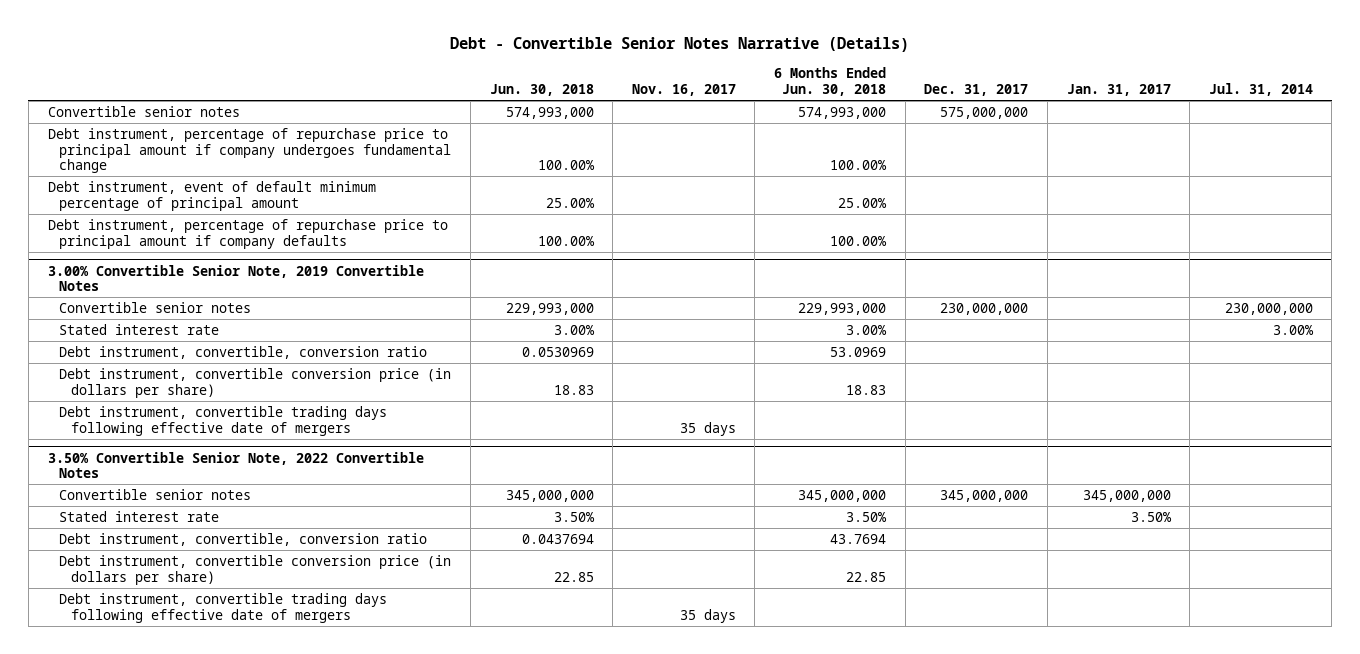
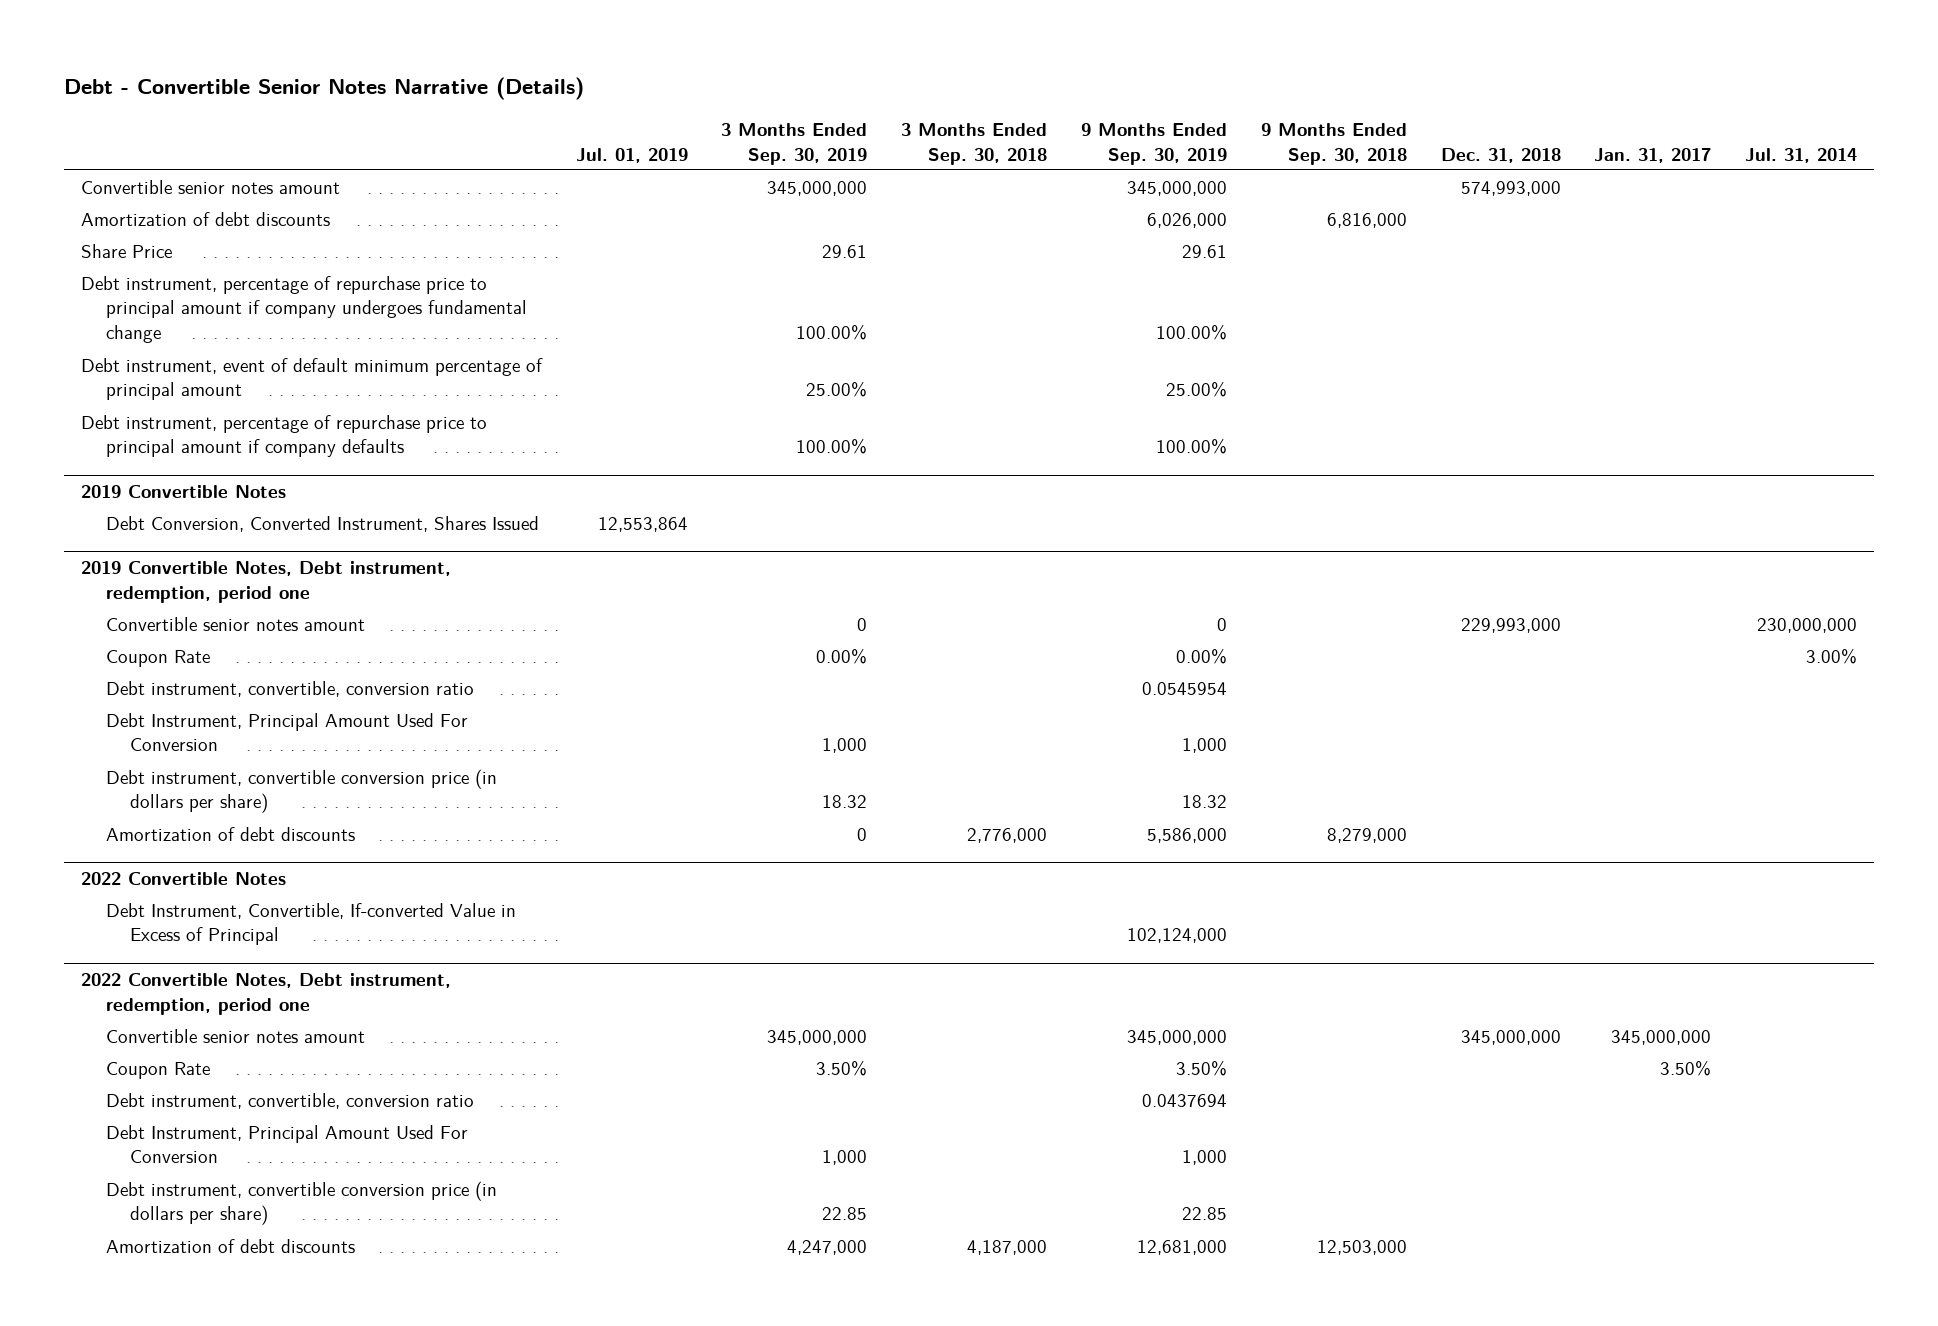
- | Jun. 30, 2018 | Nov. 16, 2017 | 6 Months Ended Jun. 30, 2018 | Dec. 31, 2017 | Jan. 31, 2017 | Jul. 31, 2014
+ | Jul. 01, 2019 | 3 Months Ended Sep. 30, 2019 | 3 Months Ended Sep. 30, 2018 | 9 Months Ended Sep. 30, 2019 | 9 Months Ended Sep. 30, 2018 | Dec. 31, 2018 | Jan. 31, 2017 | Jul. 31, 2014
- Convertible senior notes | 574,993,000 | | 574,993,000 | 575,000,000 | |
+ Convertible senior notes amount | | 345,000,000 | | 345,000,000 | | 574,993,000 | |
+ Amortization of debt discounts | | | | 6,026,000 | 6,816,000 | | |
+ Share Price | | 29.61 | | 29.61 | | | |
- 3.00% Convertible Senior Note, 2019 Convertible Notes
- Convertible senior notes | 229,993,000 | | 229,993,000 | 230,000,000 | | 230,000,000
- Stated interest rate | 3.00% | | 3.00% | | | 3.00%
- Debt instrument, convertible, conversion ratio | 0.0530969 | | 53.0969 | | |
- Debt instrument, convertible conversion price (in dollars per share) | 18.83 | | 18.83 | | |
- Debt instrument, convertible trading days following effective date of mergers | | 35 days | | | |
- 3.50% Convertible Senior Note, 2022 Convertible Notes
- Convertible senior notes | 345,000,000 | | 345,000,000 | 345,000,000 | 345,000,000 |
- Stated interest rate | 3.50% | | 3.50% | | 3.50% |
- Debt instrument, convertible, conversion ratio | 0.0437694 | | 43.7694 | | |
- Debt instrument, convertible conversion price (in dollars per share) | 22.85 | | 22.85 | | |
- Debt instrument, convertible trading days following effective date of mergers | | 35 days | | | |
+ 2019 Convertible Notes
+ Debt Conversion, Converted Instrument, Shares Issued | 12,553,864 | | | | | | |
+ 2019 Convertible Notes, Debt instrument, redemption, period one
+ Convertible senior notes amount | | 0 | | 0 | | 229,993,000 | | 230,000,000
+ Coupon Rate | | 0.00% | | 0.00% | | | | 3.00%
+ Debt instrument, convertible, conversion ratio | | | | 0.0545954 | | | |
+ Debt Instrument, Principal Amount Used For Conversion | | 1,000 | | 1,000 | | | |
+ Debt instrument, convertible conversion price (in dollars per share) | | 18.32 | | 18.32 | | | |
+ Amortization of debt discounts | | 0 | 2,776,000 | 5,586,000 | 8,279,000 | | |
+ 2022 Convertible Notes
+ Debt Instrument, Convertible, If-converted Value in Excess of Principal | | | | 102,124,000 | | | |
+ 2022 Convertible Notes, Debt instrument, redemption, period one
+ Convertible senior notes amount | | 345,000,000 | | 345,000,000 | | 345,000,000 | 345,000,000 |
+ Coupon Rate | | 3.50% | | 3.50% | | | 3.50% |
+ Debt instrument, convertible, conversion ratio | | | | 0.0437694 | | | |
+ Debt Instrument, Principal Amount Used For Conversion | | 1,000 | | 1,000 | | | |
+ Debt instrument, convertible conversion price (in dollars per share) | | 22.85 | | 22.85 | | | |
+ Amortization of debt discounts | | 4,247,000 | 4,187,000 | 12,681,000 | 12,503,000 | | |

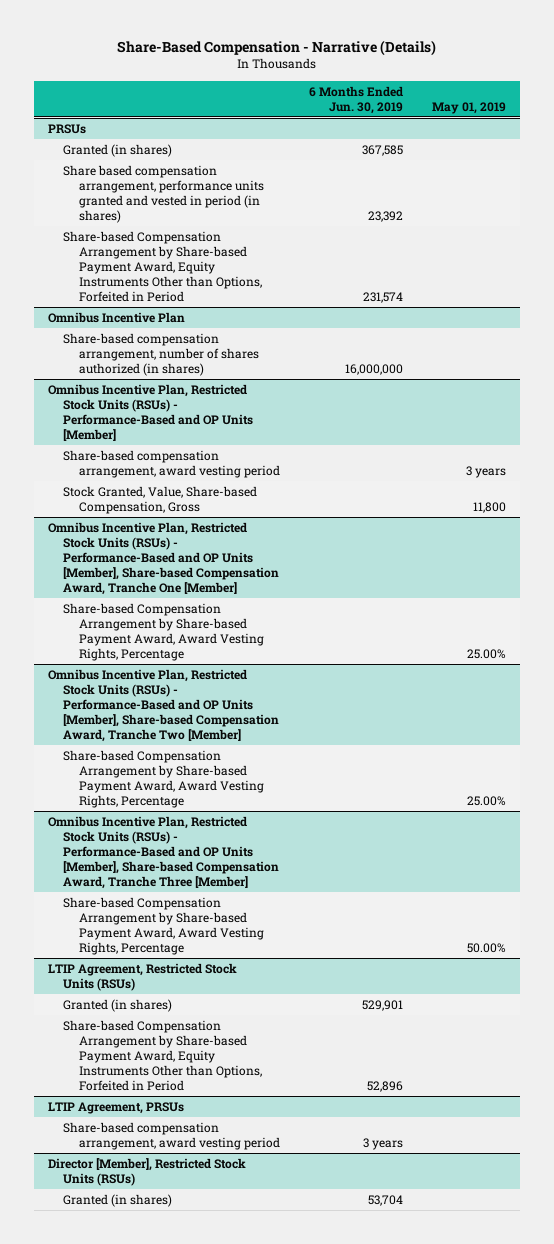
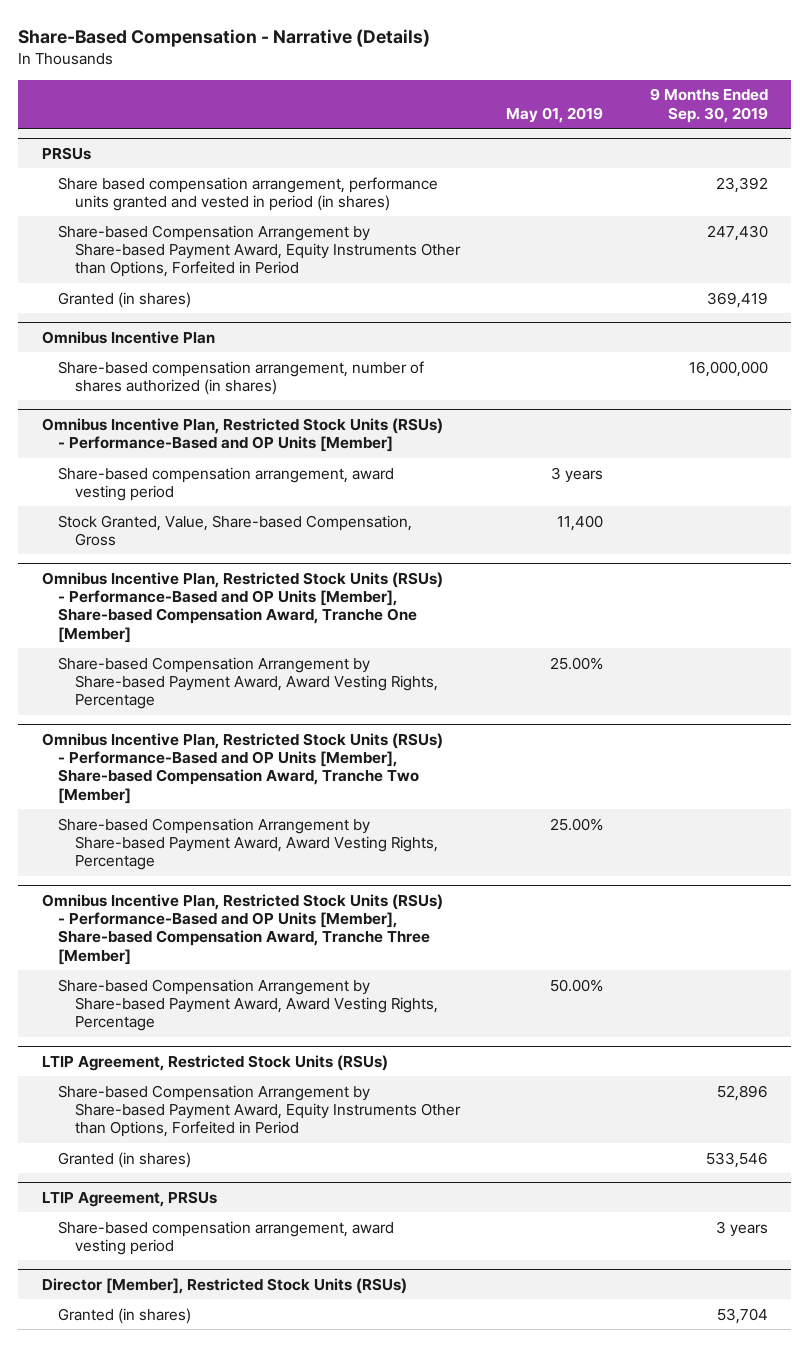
- | 6 Months Ended Jun. 30, 2019 | May 01, 2019
+ | May 01, 2019 | 9 Months Ended Sep. 30, 2019
@ PRSUs
moved down: Granted (in shares) | | 369,419
@ Omnibus Incentive Plan, Restricted Stock Units (RSUs) - Performance-Based and OP Units [Member]
- Stock Granted, Value, Share-based Compensation, Gross | | 11,800
+ Stock Granted, Value, Share-based Compensation, Gross | 11,400 |
@ LTIP Agreement, Restricted Stock Units (RSUs)
moved down: Granted (in shares) | | 533,546

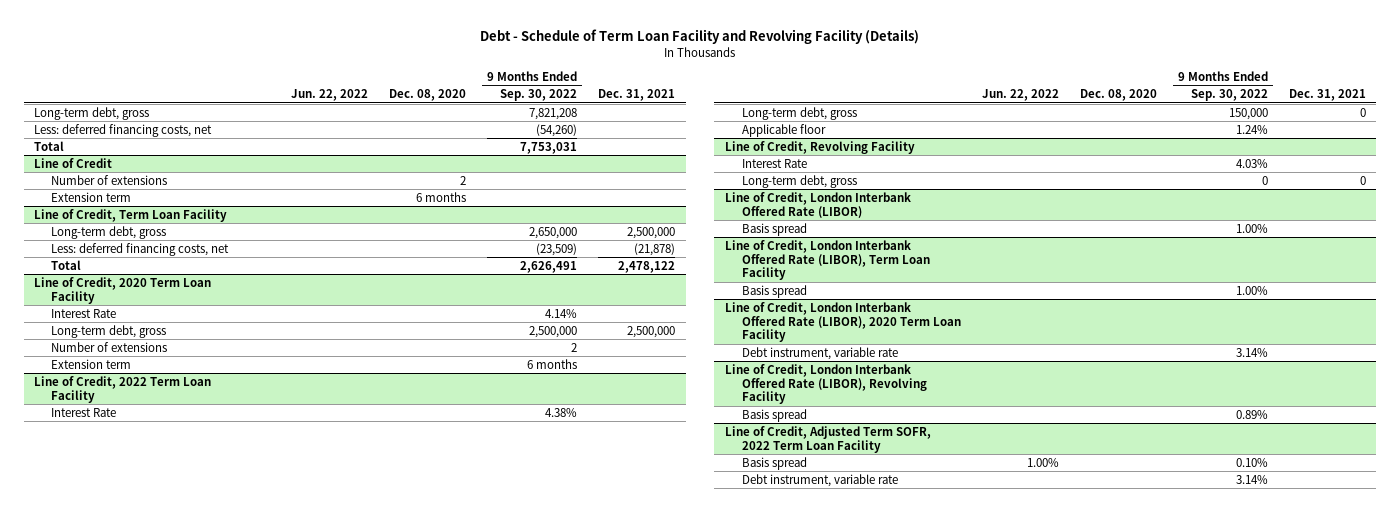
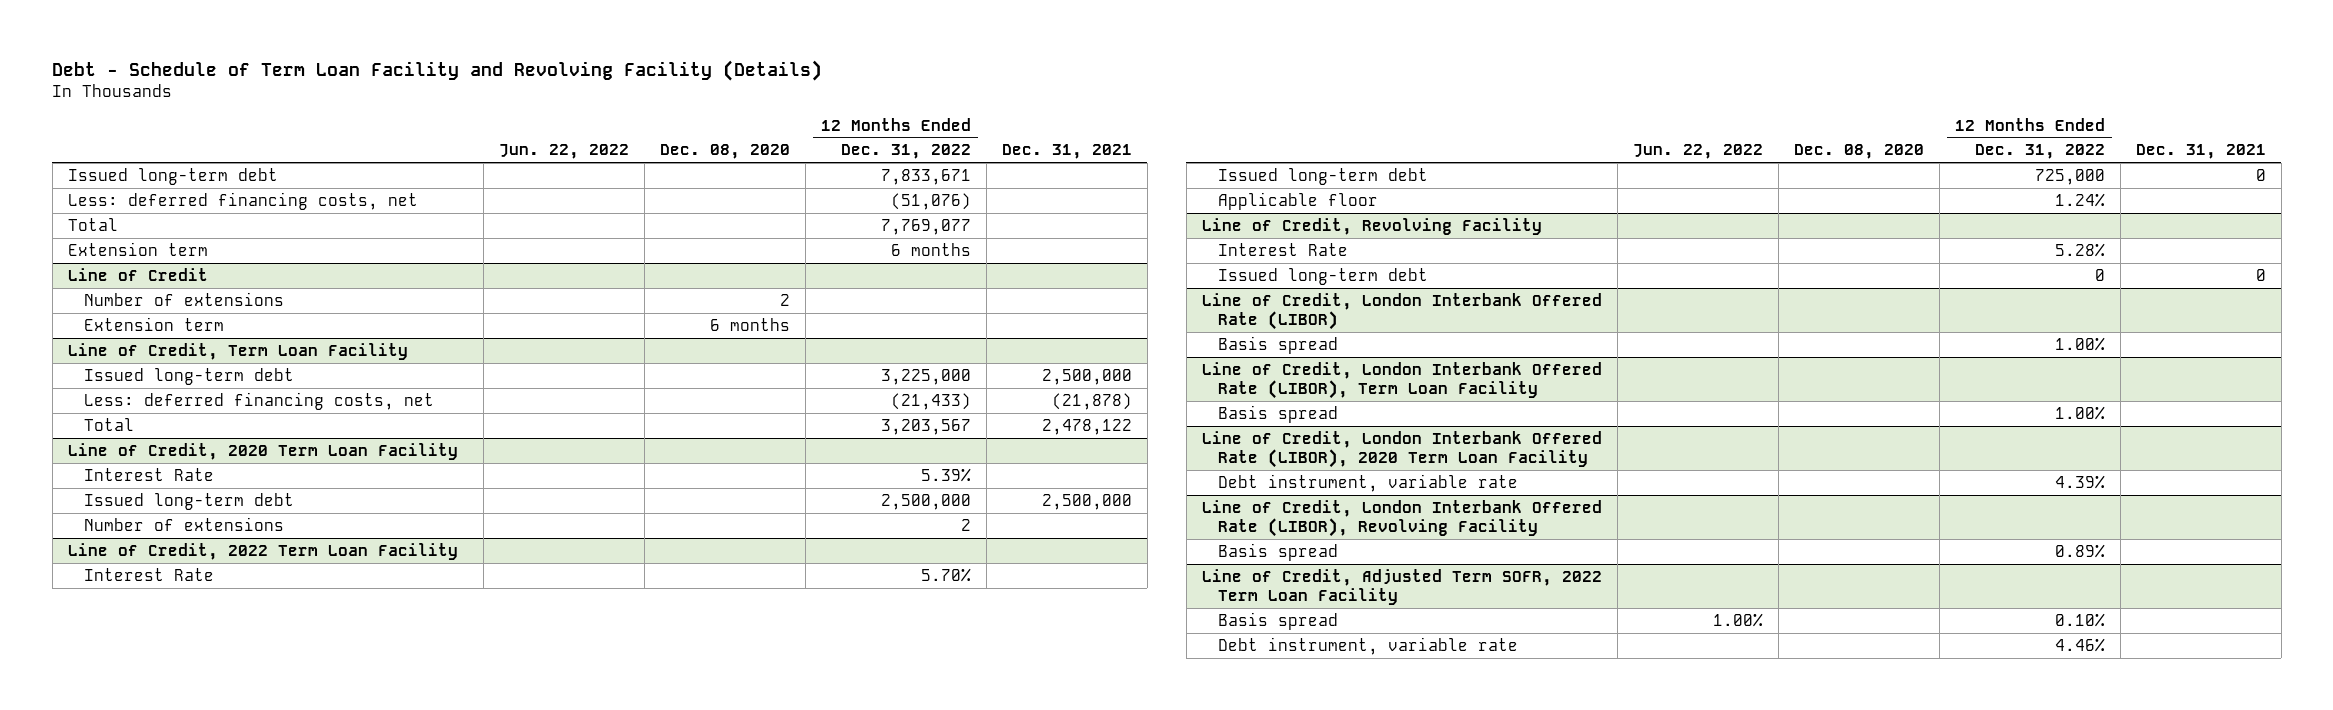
- | Jun. 22, 2022 | Dec. 08, 2020 | 9 Months Ended Sep. 30, 2022 | Dec. 31, 2021
+ | Jun. 22, 2022 | Dec. 08, 2020 | 12 Months Ended Dec. 31, 2022 | Dec. 31, 2021
- Long-term debt, gross | | | 7,821,208 |
+ Issued long-term debt | | | 7,833,671 |
+ Extension term | | | 6 months |
@ Line of Credit, Term Loan Facility
- Long-term debt, gross | | | 2,650,000 | 2,500,000
+ Issued long-term debt | | | 3,225,000 | 2,500,000
@ Line of Credit, 2020 Term Loan Facility
- Long-term debt, gross | | | 2,500,000 | 2,500,000
+ Issued long-term debt | | | 2,500,000 | 2,500,000
- Extension term | | | 6 months |
@ Line of Credit, 2022 Term Loan Facility
- Long-term debt, gross | | | 150,000 | 0
+ Issued long-term debt | | | 725,000 | 0
@ Line of Credit, Revolving Facility
- Long-term debt, gross | | | 0 | 0
+ Issued long-term debt | | | 0 | 0

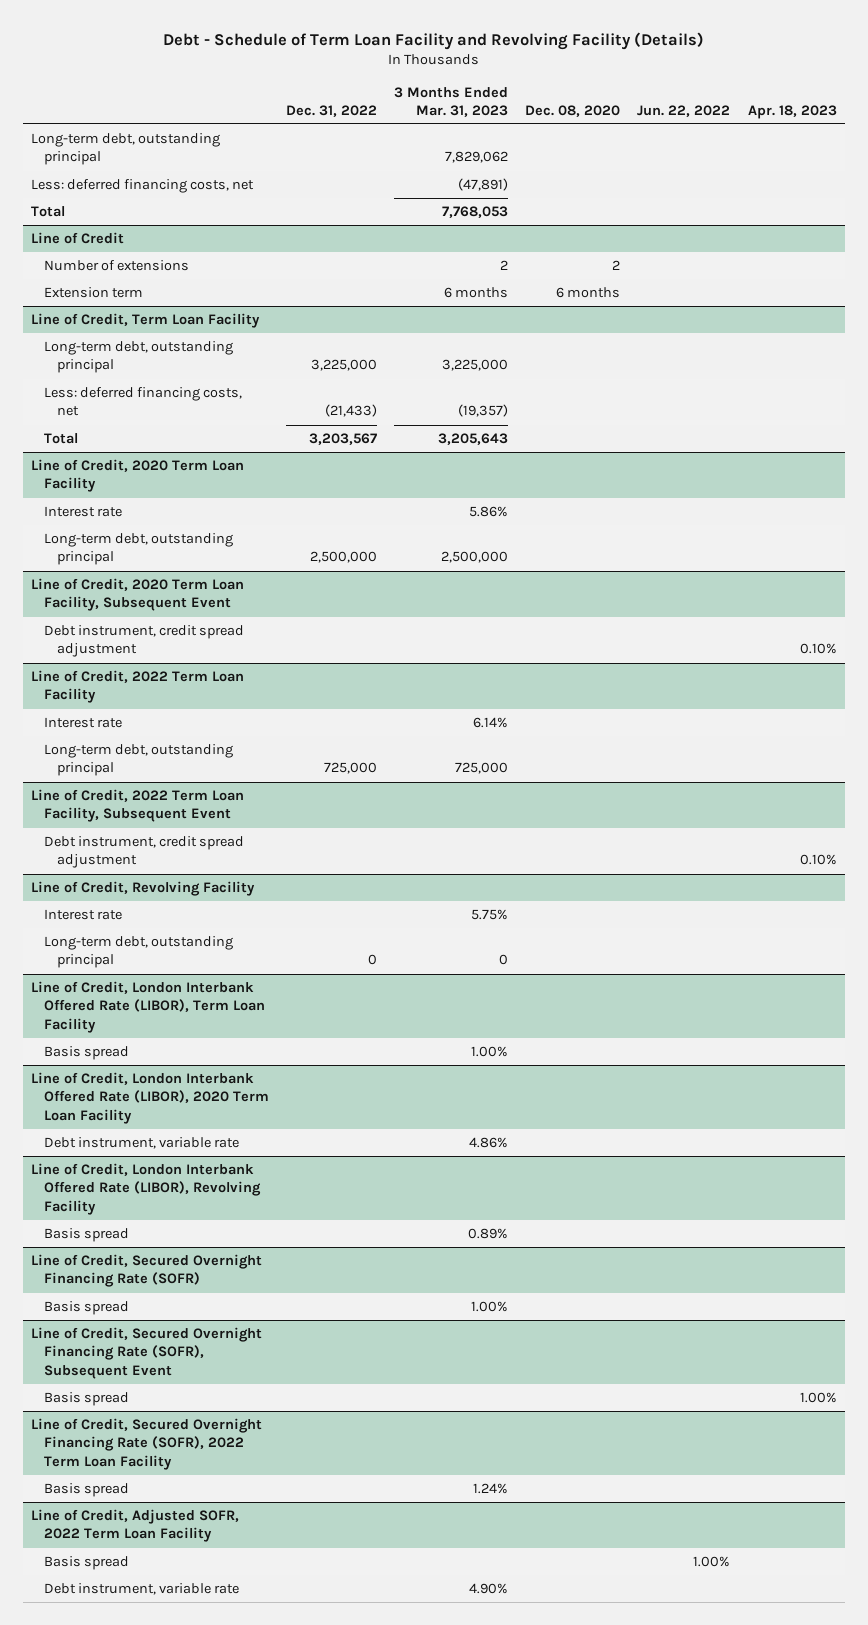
- | Jun. 22, 2022 | Dec. 08, 2020 | 12 Months Ended Dec. 31, 2022 | Dec. 31, 2021
+ | Dec. 31, 2022 | 3 Months Ended Mar. 31, 2023 | Dec. 08, 2020 | Jun. 22, 2022 | Apr. 18, 2023
- Issued long-term debt | | | 7,833,671 |
+ Long-term debt, outstanding principal | | 7,829,062 | | |
- Extension term | | | 6 months |
@ Line of Credit, Term Loan Facility
- Issued long-term debt | | | 3,225,000 | 2,500,000
+ Long-term debt, outstanding principal | 3,225,000 | 3,225,000 | | |
@ Line of Credit, 2020 Term Loan Facility
- Interest Rate | | | 5.39% |
- Issued long-term debt | | | 2,500,000 | 2,500,000
- Number of extensions | | | 2 |
+ Interest rate | | 5.86% | | |
+ Long-term debt, outstanding principal | 2,500,000 | 2,500,000 | | |
+ Line of Credit, 2020 Term Loan Facility, Subsequent Event
+ Debt instrument, credit spread adjustment | | | | | 0.10%
@ Line of Credit, 2022 Term Loan Facility
- Interest Rate | | | 5.70% |
- Issued long-term debt | | | 725,000 | 0
- Applicable floor | | | 1.24% |
+ Interest rate | | 6.14% | | |
+ Long-term debt, outstanding principal | 725,000 | 725,000 | | |
+ Line of Credit, 2022 Term Loan Facility, Subsequent Event
+ Debt instrument, credit spread adjustment | | | | | 0.10%
@ Line of Credit, Revolving Facility
- Interest Rate | | | 5.28% |
- Issued long-term debt | | | 0 | 0
- Line of Credit, London Interbank Offered Rate (LIBOR)
- Basis spread | | | 1.00% |
@ Line of Credit, Revolving Facility
+ Interest rate | | 5.75% | | |
+ Long-term debt, outstanding principal | 0 | 0 | | |
- Line of Credit, Adjusted Term SOFR, 2022 Term Loan Facility
+ Line of Credit, Secured Overnight Financing Rate (SOFR)
+ Basis spread | | 1.00% | | |
+ Line of Credit, Secured Overnight Financing Rate (SOFR), Subsequent Event
+ Basis spread | | | | | 1.00%
+ Line of Credit, Secured Overnight Financing Rate (SOFR), 2022 Term Loan Facility
+ Basis spread | | 1.24% | | |
+ Line of Credit, Adjusted SOFR, 2022 Term Loan Facility

